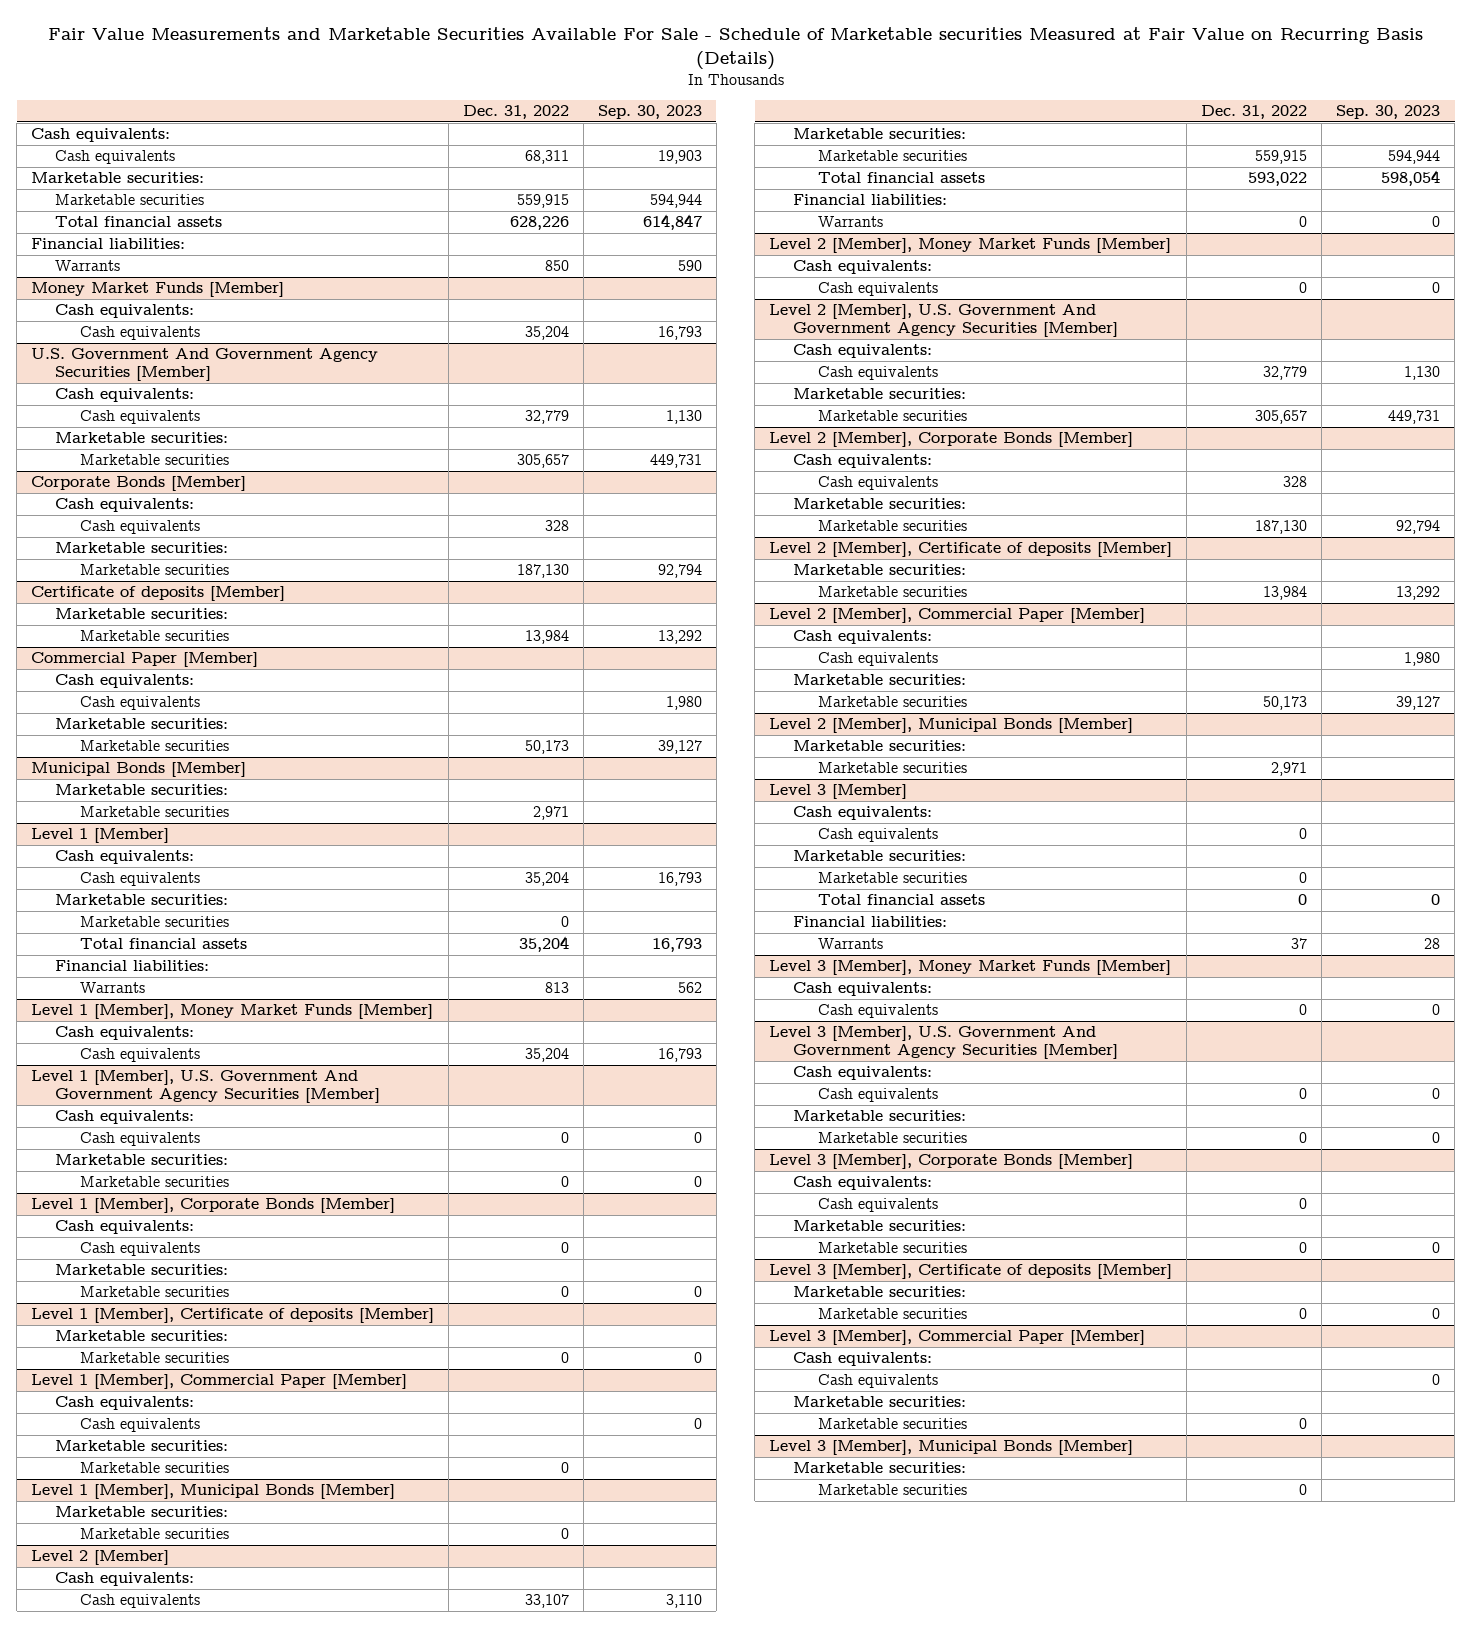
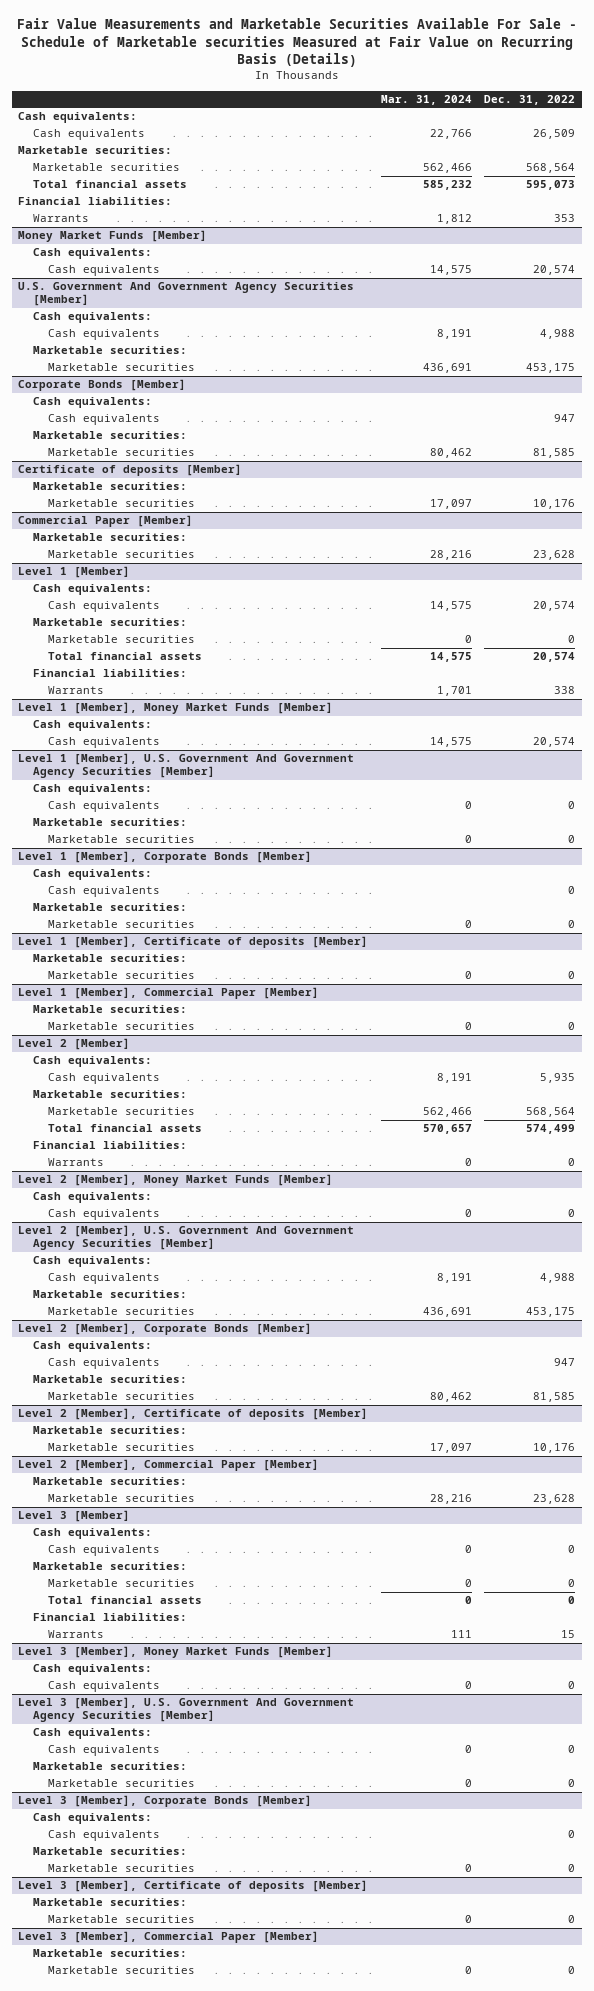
- | Dec. 31, 2022 | Sep. 30, 2023
+ | Mar. 31, 2024 | Dec. 31, 2022
- Cash equivalents | 68,311 | 19,903
+ Cash equivalents | 22,766 | 26,509
- Marketable securities | 559,915 | 594,944
- Total financial assets | 628,226 | 614,847
+ Marketable securities | 562,466 | 568,564
+ Total financial assets | 585,232 | 595,073
- Warrants | 850 | 590
+ Warrants | 1,812 | 353
@ Money Market Funds [Member]
- Cash equivalents | 35,204 | 16,793
+ Cash equivalents | 14,575 | 20,574
@ U.S. Government And Government Agency Securities [Member]
- Cash equivalents | 32,779 | 1,130
+ Cash equivalents | 8,191 | 4,988
- Marketable securities | 305,657 | 449,731
+ Marketable securities | 436,691 | 453,175
@ Corporate Bonds [Member]
- Cash equivalents | 328 |
+ Cash equivalents | | 947
- Marketable securities | 187,130 | 92,794
+ Marketable securities | 80,462 | 81,585
@ Certificate of deposits [Member]
- Marketable securities | 13,984 | 13,292
+ Marketable securities | 17,097 | 10,176
@ Commercial Paper [Member]
- Cash equivalents:
- Cash equivalents | | 1,980
- Marketable securities | 50,173 | 39,127
- Municipal Bonds [Member]
- Marketable securities:
- Marketable securities | 2,971 |
@ Commercial Paper [Member]
+ Marketable securities | 28,216 | 23,628
@ Level 1 [Member]
- Cash equivalents | 35,204 | 16,793
+ Cash equivalents | 14,575 | 20,574
- Total financial assets | 35,204 | 16,793
+ Total financial assets | 14,575 | 20,574
- Warrants | 813 | 562
+ Warrants | 1,701 | 338
@ Level 1 [Member], Money Market Funds [Member]
- Cash equivalents | 35,204 | 16,793
+ Cash equivalents | 14,575 | 20,574
@ Level 1 [Member], Commercial Paper [Member]
- Cash equivalents:
- Cash equivalents | | 0
- Level 1 [Member], Municipal Bonds [Member]
- Marketable securities:
- Marketable securities | 0 |
@ Level 2 [Member]
- Cash equivalents | 33,107 | 3,110
+ Cash equivalents | 8,191 | 5,935
- Marketable securities | 559,915 | 594,944
- Total financial assets | 593,022 | 598,054
+ Marketable securities | 562,466 | 568,564
+ Total financial assets | 570,657 | 574,499
@ Level 2 [Member], U.S. Government And Government Agency Securities [Member]
- Cash equivalents | 32,779 | 1,130
+ Cash equivalents | 8,191 | 4,988
- Marketable securities | 305,657 | 449,731
+ Marketable securities | 436,691 | 453,175
@ Level 2 [Member], Corporate Bonds [Member]
- Cash equivalents | 328 |
+ Cash equivalents | | 947
- Marketable securities | 187,130 | 92,794
+ Marketable securities | 80,462 | 81,585
@ Level 2 [Member], Certificate of deposits [Member]
- Marketable securities | 13,984 | 13,292
+ Marketable securities | 17,097 | 10,176
@ Level 2 [Member], Commercial Paper [Member]
- Cash equivalents:
- Cash equivalents | | 1,980
- Marketable securities | 50,173 | 39,127
- Level 2 [Member], Municipal Bonds [Member]
- Marketable securities:
- Marketable securities | 2,971 |
@ Level 2 [Member], Commercial Paper [Member]
+ Marketable securities | 28,216 | 23,628
@ Level 3 [Member]
- Warrants | 37 | 28
+ Warrants | 111 | 15
@ Level 3 [Member], Commercial Paper [Member]
- Cash equivalents:
- Cash equivalents | | 0
- Level 3 [Member], Municipal Bonds [Member]
- Marketable securities:
- Marketable securities | 0 |

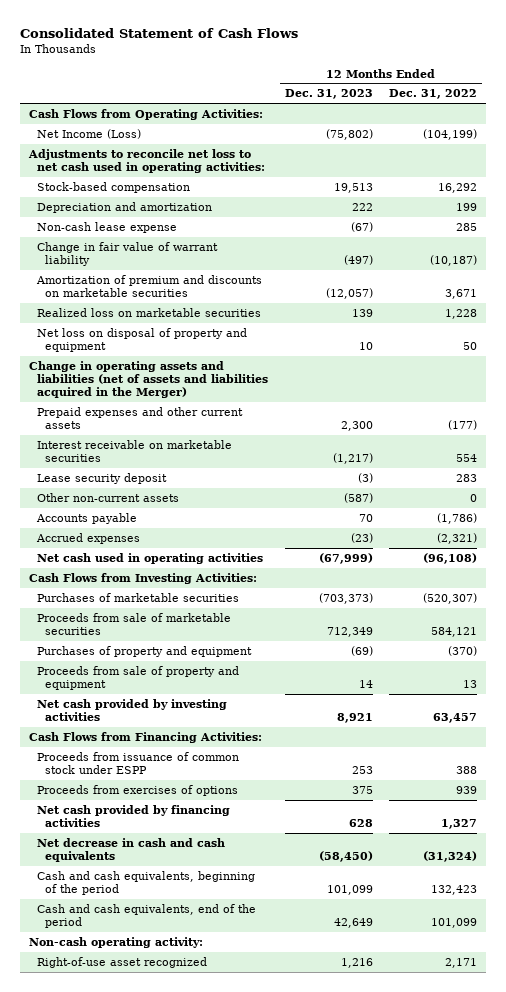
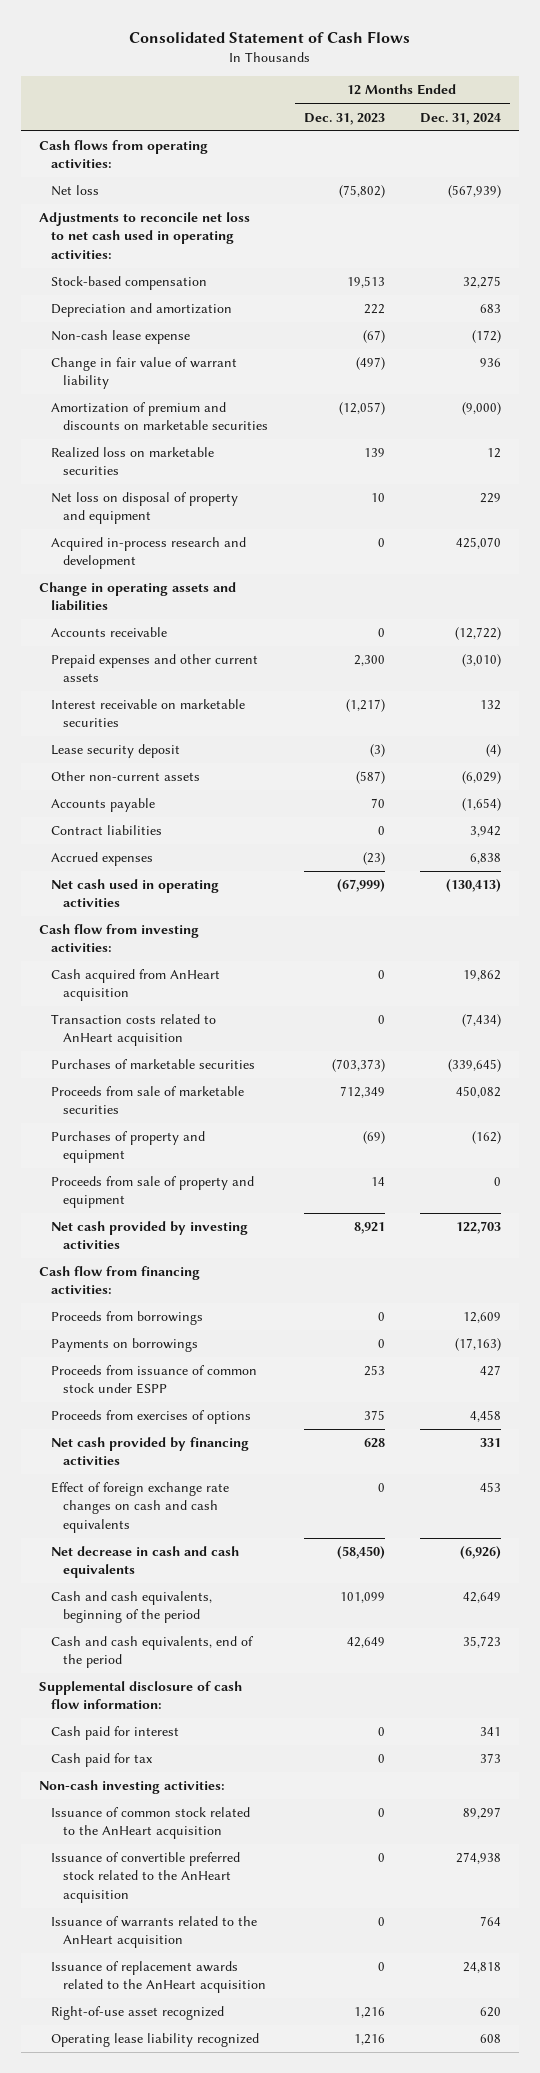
- | 12 Months Ended Dec. 31, 2023 | 12 Months Ended Dec. 31, 2022
+ | 12 Months Ended Dec. 31, 2023 | 12 Months Ended Dec. 31, 2024
- Cash Flows from Operating Activities:
- Net Income (Loss) | (75,802) | (104,199)
+ Cash flows from operating activities:
+ Net loss | (75,802) | (567,939)
- Change in operating assets and liabilities (net of assets and liabilities acquired in the Merger)
+ Acquired in-process research and development | 0 | 425,070
+ Change in operating assets and liabilities
+ Accounts receivable | 0 | (12,722)
+ Contract liabilities | 0 | 3,942
- Cash Flows from Investing Activities:
+ Cash flow from investing activities:
+ Cash acquired from AnHeart acquisition | 0 | 19,862
+ Transaction costs related to AnHeart acquisition | 0 | (7,434)
- Cash Flows from Financing Activities:
+ Cash flow from financing activities:
+ Proceeds from borrowings | 0 | 12,609
+ Payments on borrowings | 0 | (17,163)
+ Effect of foreign exchange rate changes on cash and cash equivalents | 0 | 453
- Non-cash operating activity:
+ Supplemental disclosure of cash flow information:
+ Cash paid for interest | 0 | 341
+ Cash paid for tax | 0 | 373
+ Non-cash investing activities:
+ Issuance of common stock related to the AnHeart acquisition | 0 | 89,297
+ Issuance of convertible preferred stock related to the AnHeart acquisition | 0 | 274,938
+ Issuance of warrants related to the AnHeart acquisition | 0 | 764
+ Issuance of replacement awards related to the AnHeart acquisition | 0 | 24,818
+ Operating lease liability recognized | 1,216 | 608

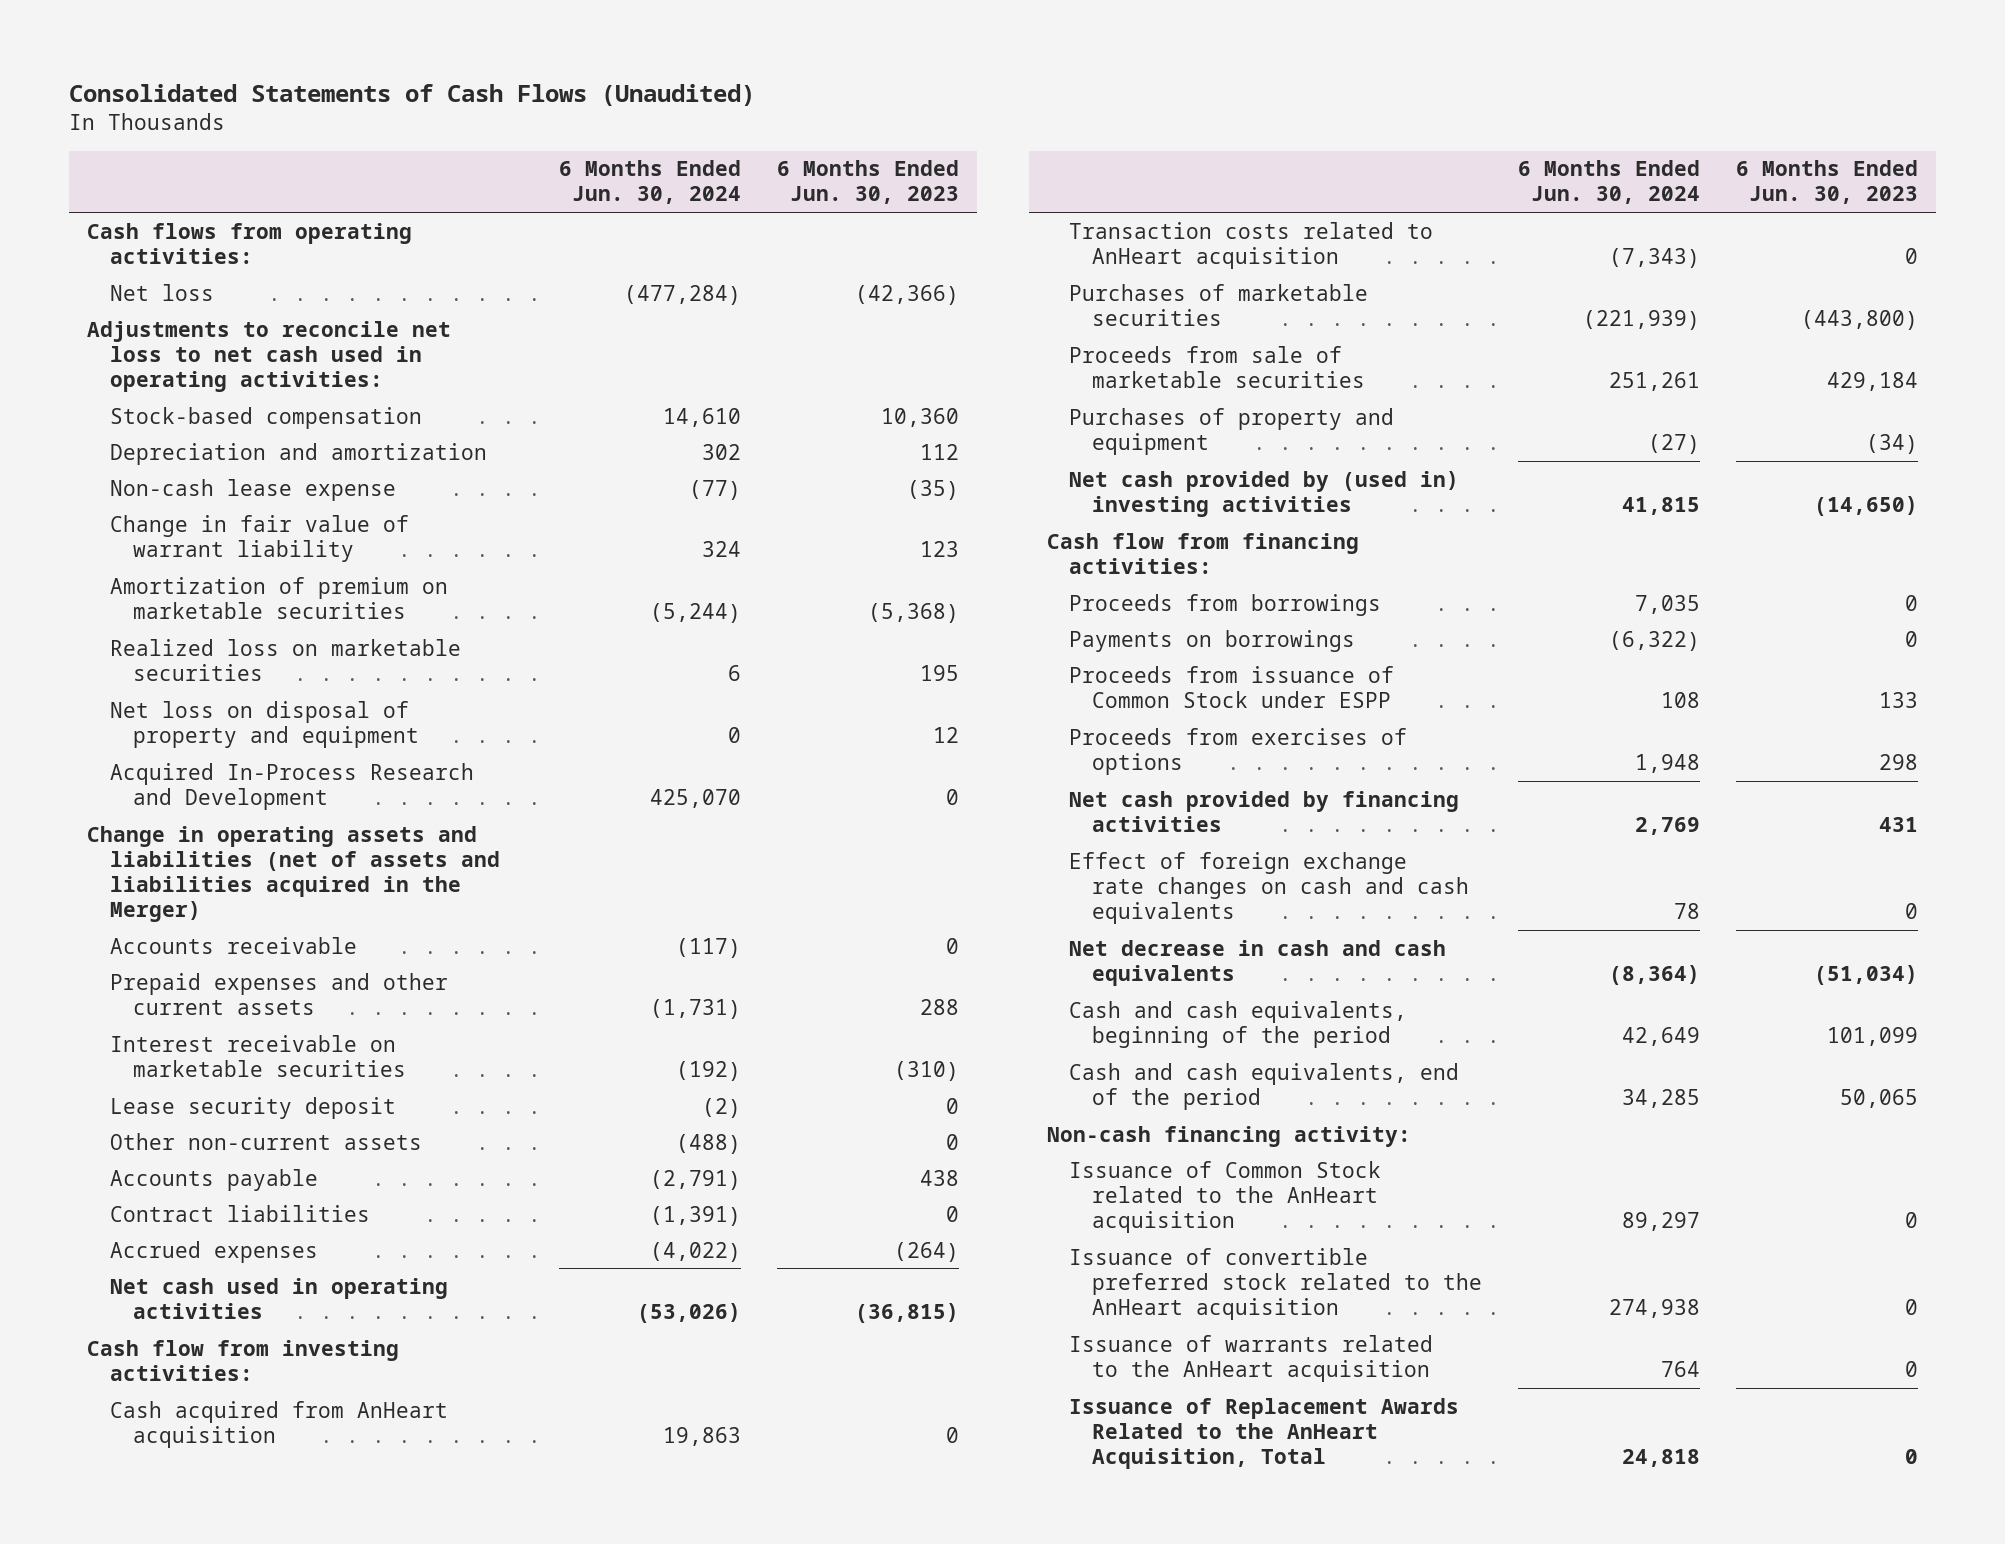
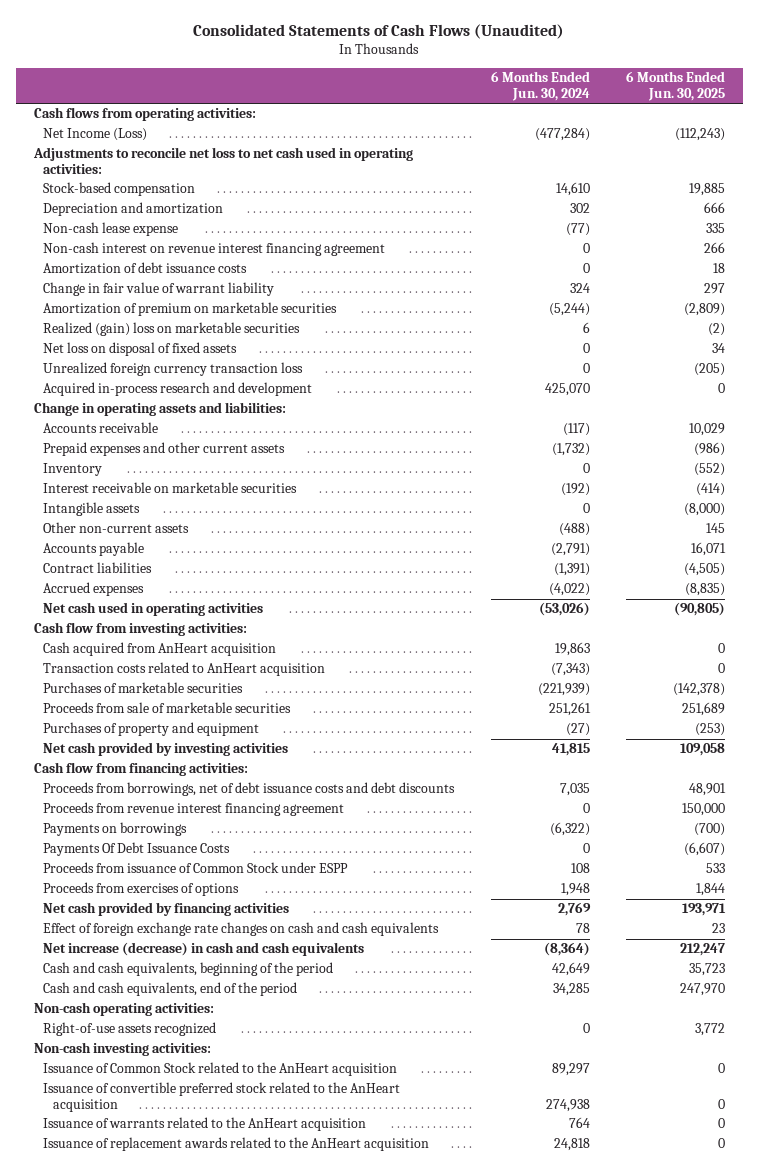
- | 6 Months Ended Jun. 30, 2024 | 6 Months Ended Jun. 30, 2023
+ | 6 Months Ended Jun. 30, 2024 | 6 Months Ended Jun. 30, 2025
- Net loss | (477,284) | (42,366)
+ Net Income (Loss) | (477,284) | (112,243)
+ Non-cash interest on revenue interest financing agreement | 0 | 266
+ Amortization of debt issuance costs | 0 | 18
- Realized loss on marketable securities | 6 | 195
- Net loss on disposal of property and equipment | 0 | 12
- Acquired In-Process Research and Development | 425,070 | 0
- Change in operating assets and liabilities (net of assets and liabilities acquired in the Merger)
+ Realized (gain) loss on marketable securities | 6 | (2)
+ Net loss on disposal of fixed assets | 0 | 34
+ Unrealized foreign currency transaction loss | 0 | (205)
+ Acquired in-process research and development | 425,070 | 0
+ Change in operating assets and liabilities:
- Prepaid expenses and other current assets | (1,731) | 288
+ Prepaid expenses and other current assets | (1,732) | (986)
+ Inventory | 0 | (552)
- Lease security deposit | (2) | 0
+ Intangible assets | 0 | (8,000)
- Net cash provided by (used in) investing activities | 41,815 | (14,650)
+ Net cash provided by investing activities | 41,815 | 109,058
- Proceeds from borrowings | 7,035 | 0
+ Proceeds from borrowings, net of debt issuance costs and debt discounts | 7,035 | 48,901
+ Proceeds from revenue interest financing agreement | 0 | 150,000
+ Payments Of Debt Issuance Costs | 0 | (6,607)
- Net decrease in cash and cash equivalents | (8,364) | (51,034)
+ Net increase (decrease) in cash and cash equivalents | (8,364) | 212,247
- Non-cash financing activity:
+ Non-cash operating activities:
+ Right-of-use assets recognized | 0 | 3,772
+ Non-cash investing activities:
- Issuance of Replacement Awards Related to the AnHeart Acquisition, Total | 24,818 | 0
+ Issuance of replacement awards related to the AnHeart acquisition | 24,818 | 0

